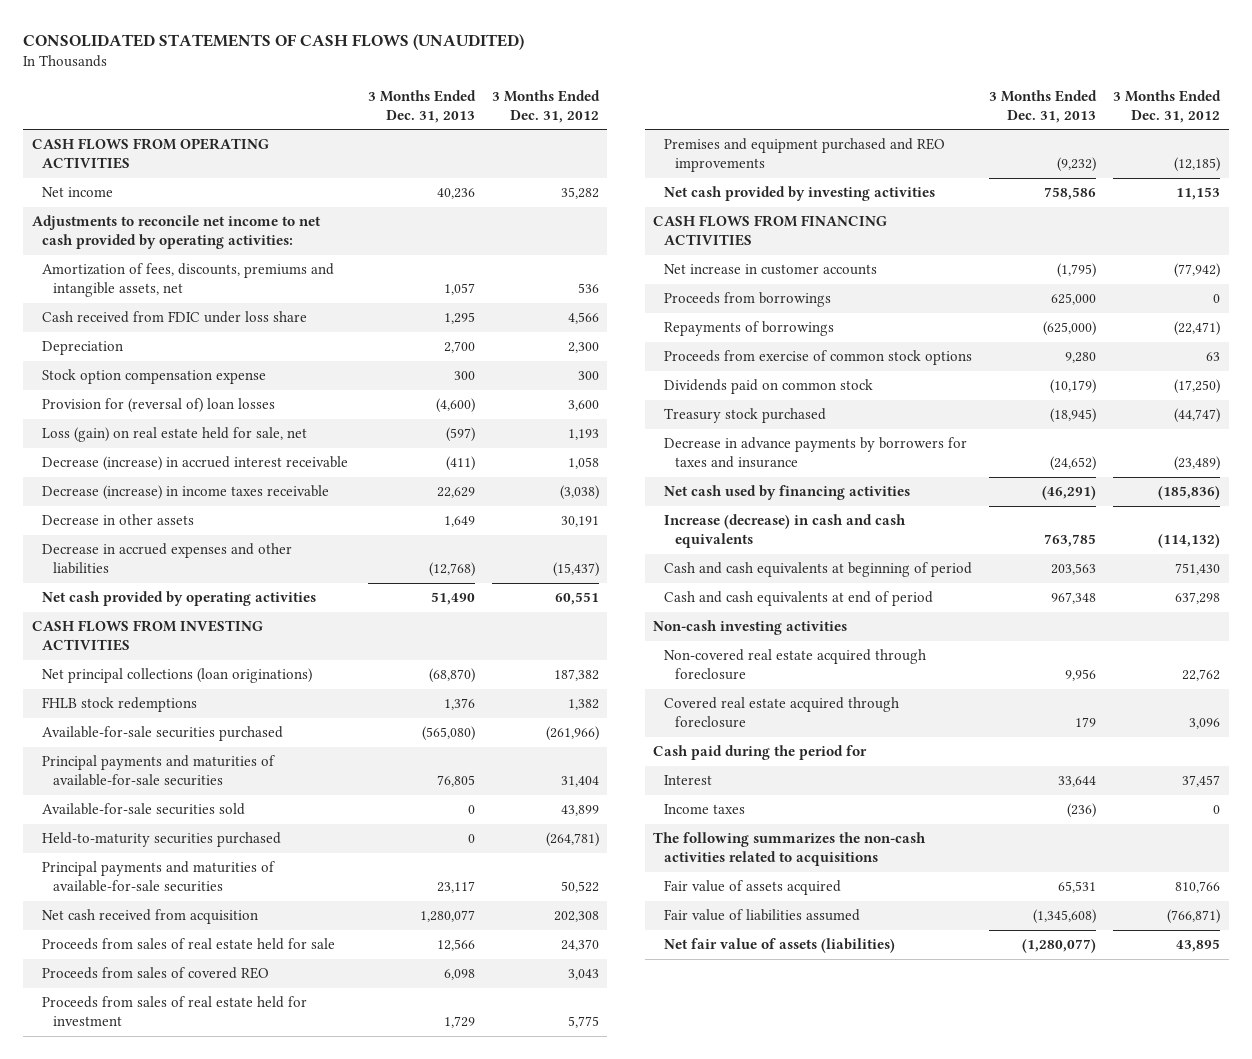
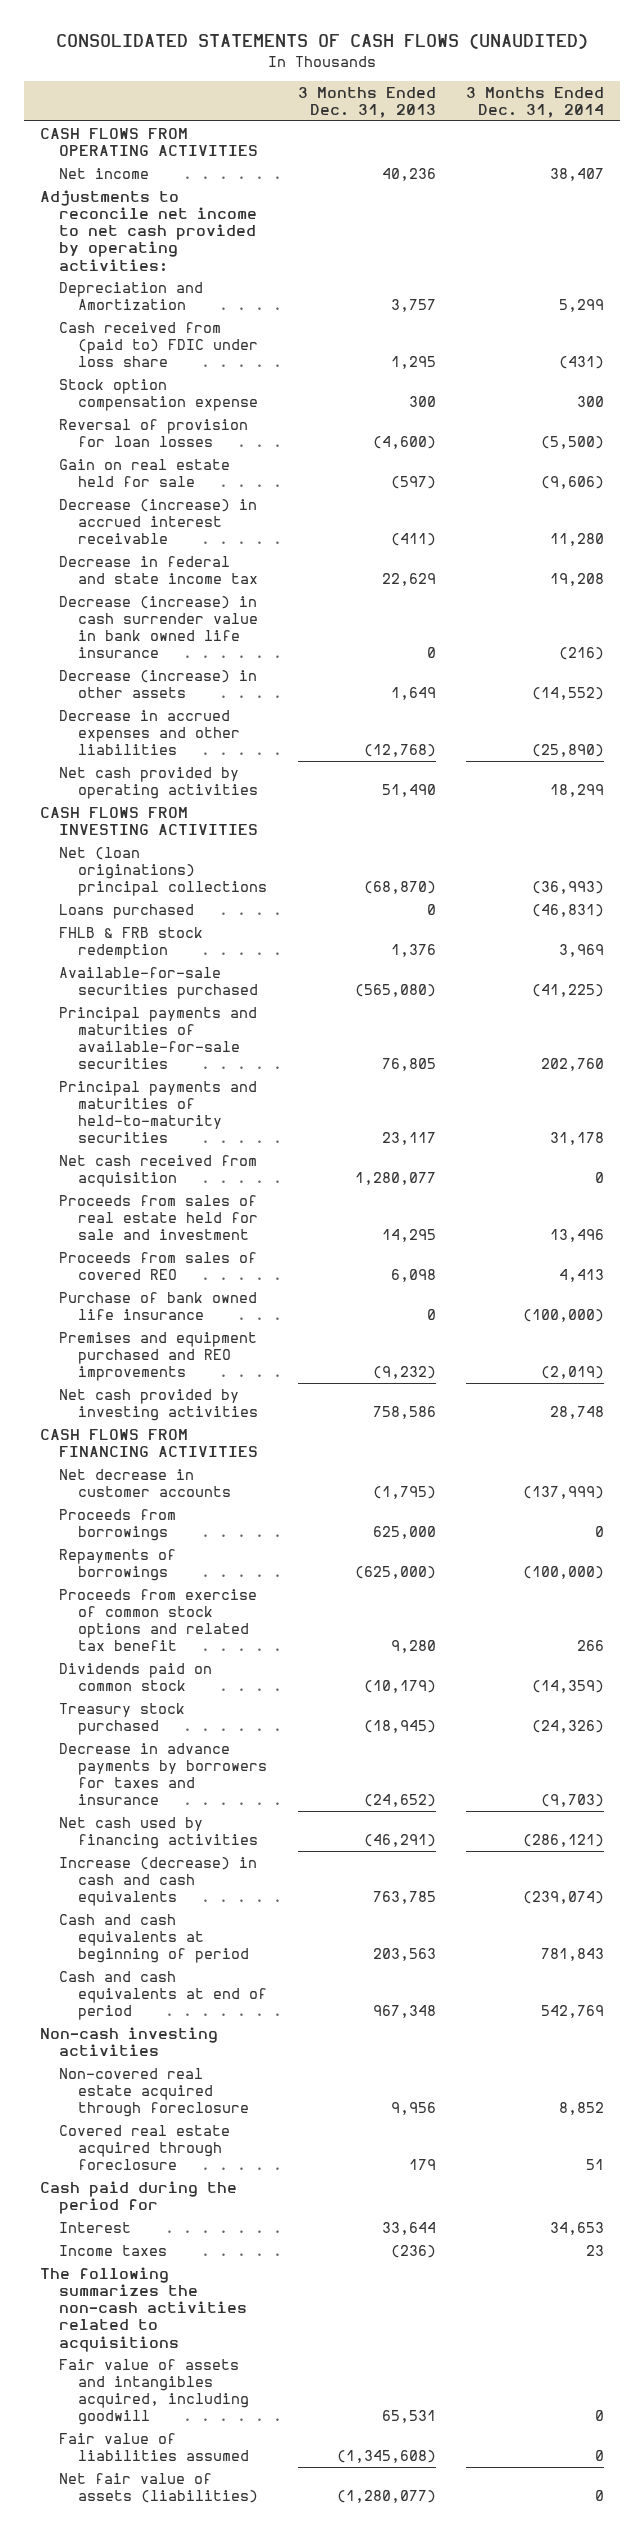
- | 3 Months Ended Dec. 31, 2013 | 3 Months Ended Dec. 31, 2012
+ | 3 Months Ended Dec. 31, 2013 | 3 Months Ended Dec. 31, 2014
- Amortization of fees, discounts, premiums and intangible assets, net | 1,057 | 536
- Cash received from FDIC under loss share | 1,295 | 4,566
- Depreciation | 2,700 | 2,300
+ Depreciation and Amortization | 3,757 | 5,299
+ Cash received from (paid to) FDIC under loss share | 1,295 | (431)
- Provision for (reversal of) loan losses | (4,600) | 3,600
- Loss (gain) on real estate held for sale, net | (597) | 1,193
+ Reversal of provision for loan losses | (4,600) | (5,500)
+ Gain on real estate held for sale | (597) | (9,606)
- Decrease (increase) in income taxes receivable | 22,629 | (3,038)
- Decrease in other assets | 1,649 | 30,191
+ Decrease in federal and state income tax | 22,629 | 19,208
+ Decrease (increase) in cash surrender value in bank owned life insurance | 0 | (216)
+ Decrease (increase) in other assets | 1,649 | (14,552)
- Net principal collections (loan originations) | (68,870) | 187,382
- FHLB stock redemptions | 1,376 | 1,382
+ Net (loan originations) principal collections | (68,870) | (36,993)
+ Loans purchased | 0 | (46,831)
+ FHLB & FRB stock redemption | 1,376 | 3,969
- Available-for-sale securities sold | 0 | 43,899
- Held-to-maturity securities purchased | 0 | (264,781)
- Principal payments and maturities of available-for-sale securities | 23,117 | 50,522
+ Principal payments and maturities of held-to-maturity securities | 23,117 | 31,178
- Proceeds from sales of real estate held for sale | 12,566 | 24,370
+ Proceeds from sales of real estate held for sale and investment | 14,295 | 13,496
- Proceeds from sales of real estate held for investment | 1,729 | 5,775
+ Purchase of bank owned life insurance | 0 | (100,000)
- Net increase in customer accounts | (1,795) | (77,942)
+ Net decrease in customer accounts | (1,795) | (137,999)
- Proceeds from exercise of common stock options | 9,280 | 63
+ Proceeds from exercise of common stock options and related tax benefit | 9,280 | 266
- Fair value of assets acquired | 65,531 | 810,766
+ Fair value of assets and intangibles acquired, including goodwill | 65,531 | 0

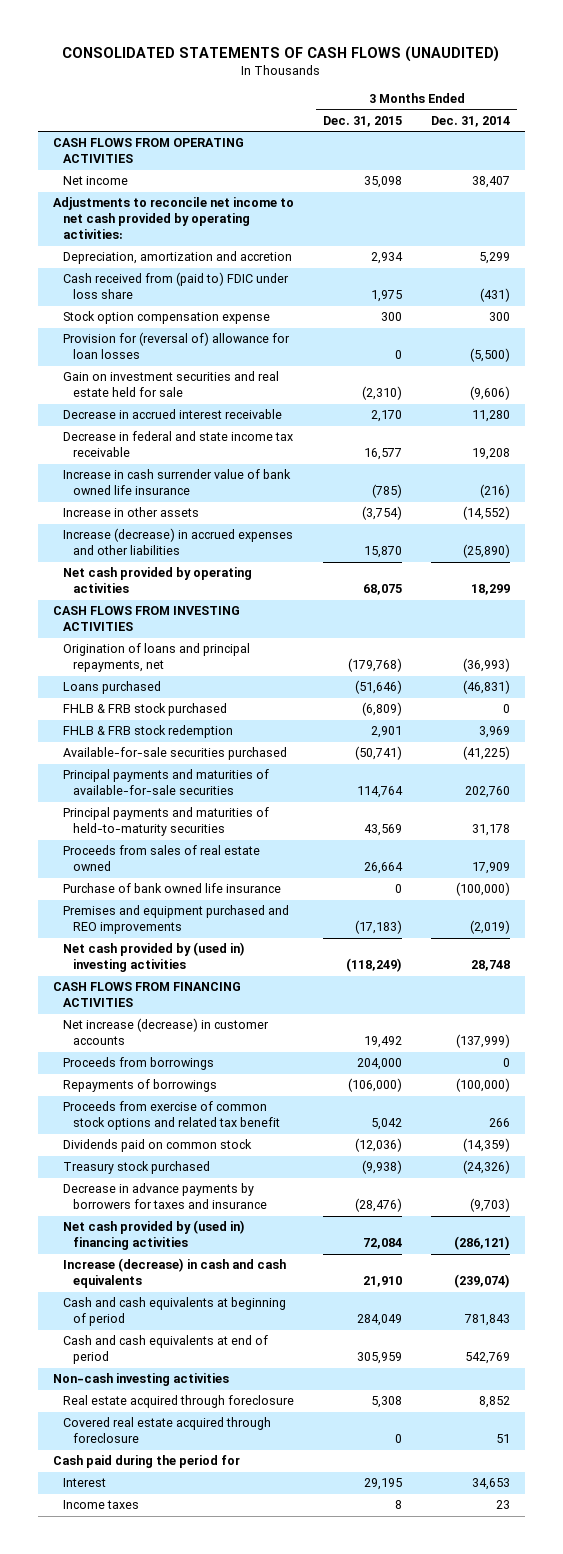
- | 3 Months Ended Dec. 31, 2013 | 3 Months Ended Dec. 31, 2014
+ | 3 Months Ended Dec. 31, 2015 | 3 Months Ended Dec. 31, 2014
- Depreciation and Amortization | 3,757 | 5,299
+ Depreciation, amortization and accretion | 2,934 | 5,299
- Reversal of provision for loan losses | (4,600) | (5,500)
- Gain on real estate held for sale | (597) | (9,606)
- Decrease (increase) in accrued interest receivable | (411) | 11,280
- Decrease in federal and state income tax | 22,629 | 19,208
- Decrease (increase) in cash surrender value in bank owned life insurance | 0 | (216)
- Decrease (increase) in other assets | 1,649 | (14,552)
- Decrease in accrued expenses and other liabilities | (12,768) | (25,890)
+ Provision for (reversal of) allowance for loan losses | 0 | (5,500)
+ Gain on investment securities and real estate held for sale | (2,310) | (9,606)
+ Decrease in accrued interest receivable | 2,170 | 11,280
+ Decrease in federal and state income tax receivable | 16,577 | 19,208
+ Increase in cash surrender value of bank owned life insurance | (785) | (216)
+ Increase in other assets | (3,754) | (14,552)
+ Increase (decrease) in accrued expenses and other liabilities | 15,870 | (25,890)
- Net (loan originations) principal collections | (68,870) | (36,993)
+ Origination of loans and principal repayments, net | (179,768) | (36,993)
+ FHLB & FRB stock purchased | (6,809) | 0
- Net cash received from acquisition | 1,280,077 | 0
- Proceeds from sales of real estate held for sale and investment | 14,295 | 13,496
- Proceeds from sales of covered REO | 6,098 | 4,413
+ Proceeds from sales of real estate owned | 26,664 | 17,909
- Net cash provided by investing activities | 758,586 | 28,748
+ Net cash provided by (used in) investing activities | (118,249) | 28,748
- Net decrease in customer accounts | (1,795) | (137,999)
+ Net increase (decrease) in customer accounts | 19,492 | (137,999)
- Net cash used by financing activities | (46,291) | (286,121)
+ Net cash provided by (used in) financing activities | 72,084 | (286,121)
- Non-covered real estate acquired through foreclosure | 9,956 | 8,852
+ Real estate acquired through foreclosure | 5,308 | 8,852
- The following summarizes the non-cash activities related to acquisitions
- Fair value of assets and intangibles acquired, including goodwill | 65,531 | 0
- Fair value of liabilities assumed | (1,345,608) | 0
- Net fair value of assets (liabilities) | (1,280,077) | 0

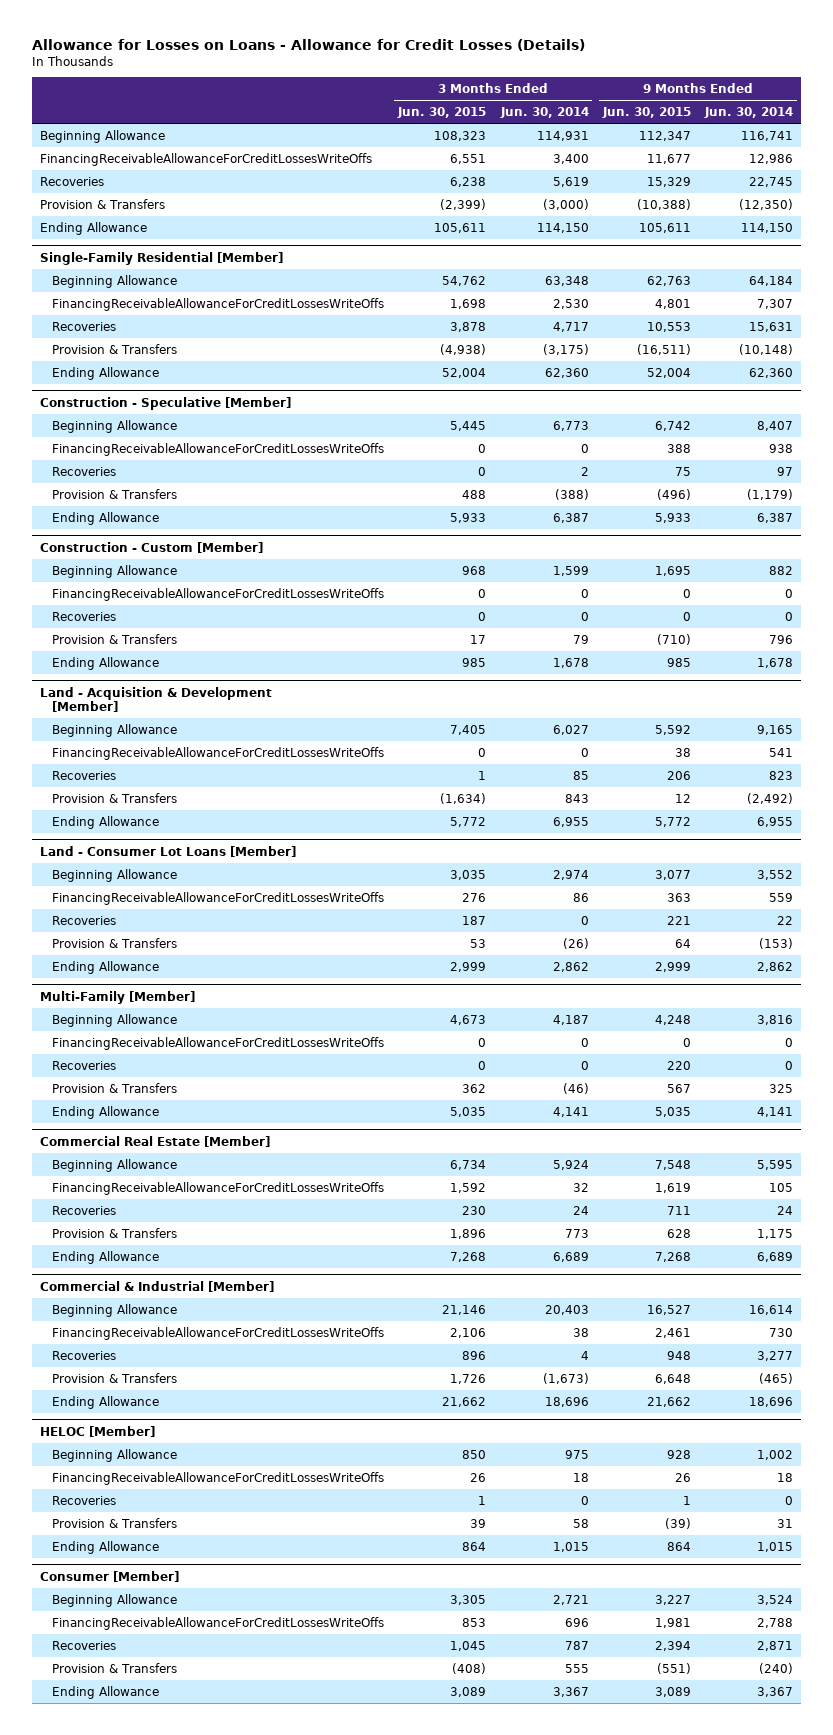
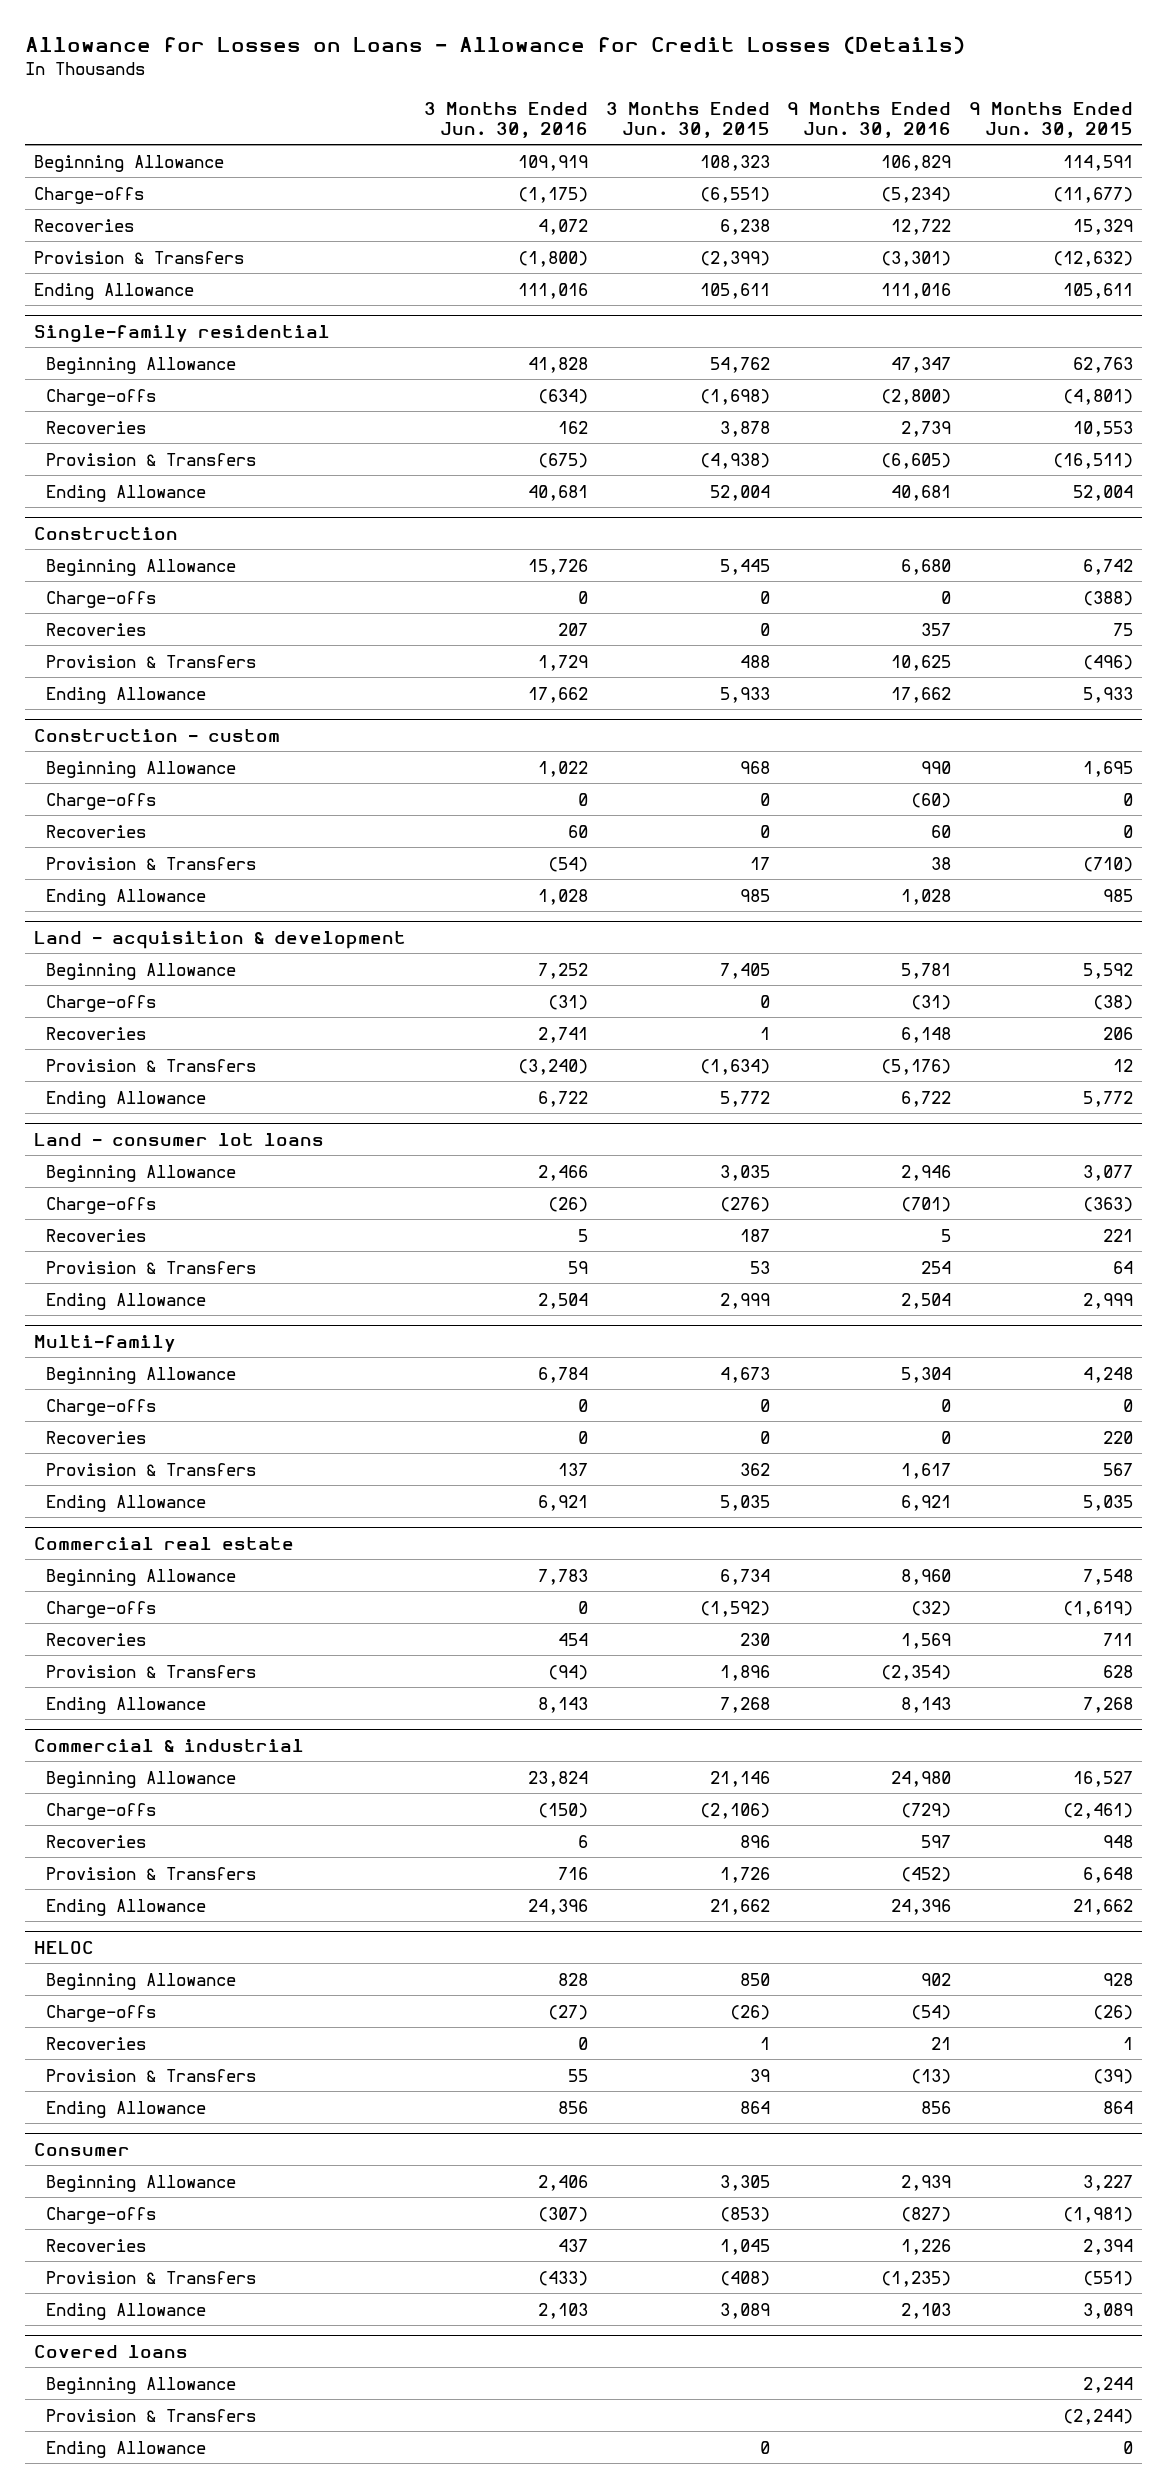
- | 3 Months Ended Jun. 30, 2015 | 3 Months Ended Jun. 30, 2014 | 9 Months Ended Jun. 30, 2015 | 9 Months Ended Jun. 30, 2014
+ | 3 Months Ended Jun. 30, 2016 | 3 Months Ended Jun. 30, 2015 | 9 Months Ended Jun. 30, 2016 | 9 Months Ended Jun. 30, 2015
- Beginning Allowance | 108,323 | 114,931 | 112,347 | 116,741
- FinancingReceivableAllowanceForCreditLossesWriteOffs | 6,551 | 3,400 | 11,677 | 12,986
+ Beginning Allowance | 109,919 | 108,323 | 106,829 | 114,591
+ Charge-offs | (1,175) | (6,551) | (5,234) | (11,677)
- Provision & Transfers | (2,399) | (3,000) | (10,388) | (12,350)
+ Provision & Transfers | (1,800) | (2,399) | (3,301) | (12,632)
- Single-Family Residential [Member]
+ Single-family residential
- FinancingReceivableAllowanceForCreditLossesWriteOffs | 1,698 | 2,530 | 4,801 | 7,307
+ Charge-offs | (634) | (1,698) | (2,800) | (4,801)
- Construction - Speculative [Member]
+ Construction
- FinancingReceivableAllowanceForCreditLossesWriteOffs | 0 | 0 | 388 | 938
+ Charge-offs | 0 | 0 | 0 | (388)
- Construction - Custom [Member]
+ Construction - custom
- FinancingReceivableAllowanceForCreditLossesWriteOffs | 0 | 0 | 0 | 0
+ Charge-offs | 0 | 0 | (60) | 0
- Land - Acquisition & Development [Member]
+ Land - acquisition & development
- FinancingReceivableAllowanceForCreditLossesWriteOffs | 0 | 0 | 38 | 541
+ Charge-offs | (31) | 0 | (31) | (38)
- Land - Consumer Lot Loans [Member]
+ Land - consumer lot loans
- FinancingReceivableAllowanceForCreditLossesWriteOffs | 276 | 86 | 363 | 559
+ Charge-offs | (26) | (276) | (701) | (363)
- Multi-Family [Member]
+ Multi-family
- FinancingReceivableAllowanceForCreditLossesWriteOffs | 0 | 0 | 0 | 0
+ Charge-offs | 0 | 0 | 0 | 0
- Commercial Real Estate [Member]
+ Commercial real estate
- FinancingReceivableAllowanceForCreditLossesWriteOffs | 1,592 | 32 | 1,619 | 105
+ Charge-offs | 0 | (1,592) | (32) | (1,619)
- Commercial & Industrial [Member]
+ Commercial & industrial
- FinancingReceivableAllowanceForCreditLossesWriteOffs | 2,106 | 38 | 2,461 | 730
+ Charge-offs | (150) | (2,106) | (729) | (2,461)
- HELOC [Member]
+ HELOC
- FinancingReceivableAllowanceForCreditLossesWriteOffs | 26 | 18 | 26 | 18
+ Charge-offs | (27) | (26) | (54) | (26)
- Consumer [Member]
+ Consumer
- FinancingReceivableAllowanceForCreditLossesWriteOffs | 853 | 696 | 1,981 | 2,788
+ Charge-offs | (307) | (853) | (827) | (1,981)
+ Covered loans
+ Beginning Allowance | | | | 2,244
+ Provision & Transfers | | | | (2,244)
+ Ending Allowance | | 0 | | 0

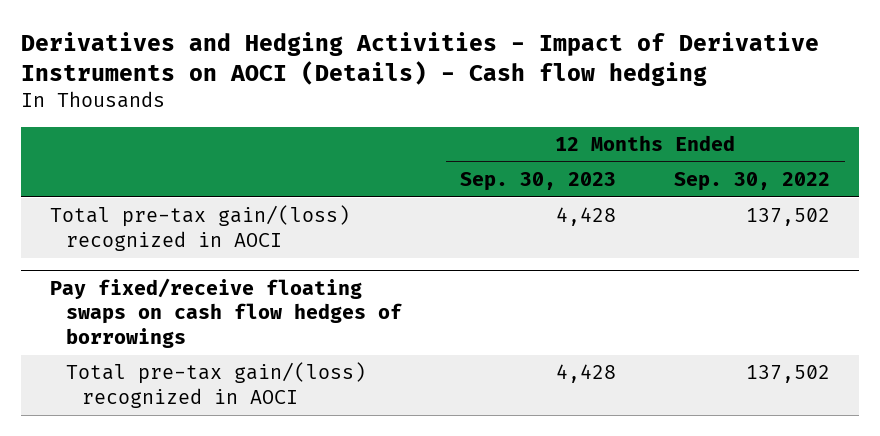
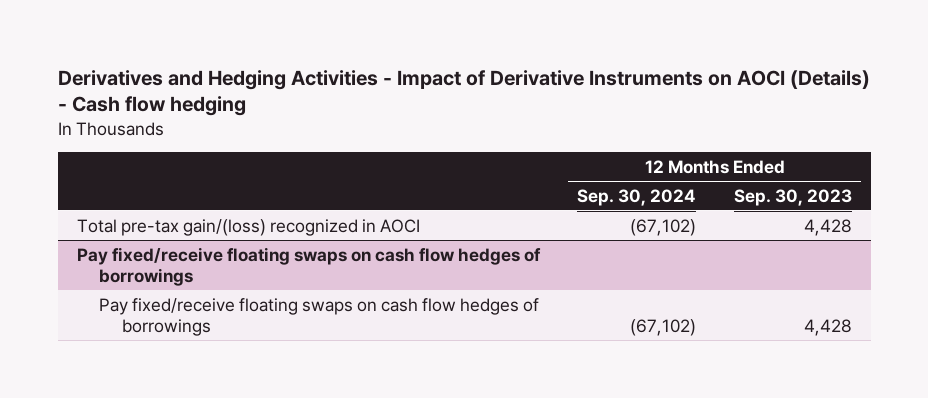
- | 12 Months Ended Sep. 30, 2023 | 12 Months Ended Sep. 30, 2022
+ | 12 Months Ended Sep. 30, 2024 | 12 Months Ended Sep. 30, 2023
@ Pay fixed/receive floating swaps on cash flow hedges of borrowings
- Total pre-tax gain/(loss) recognized in AOCI | 4,428 | 137,502
+ Pay fixed/receive floating swaps on cash flow hedges of borrowings | (67,102) | 4,428

